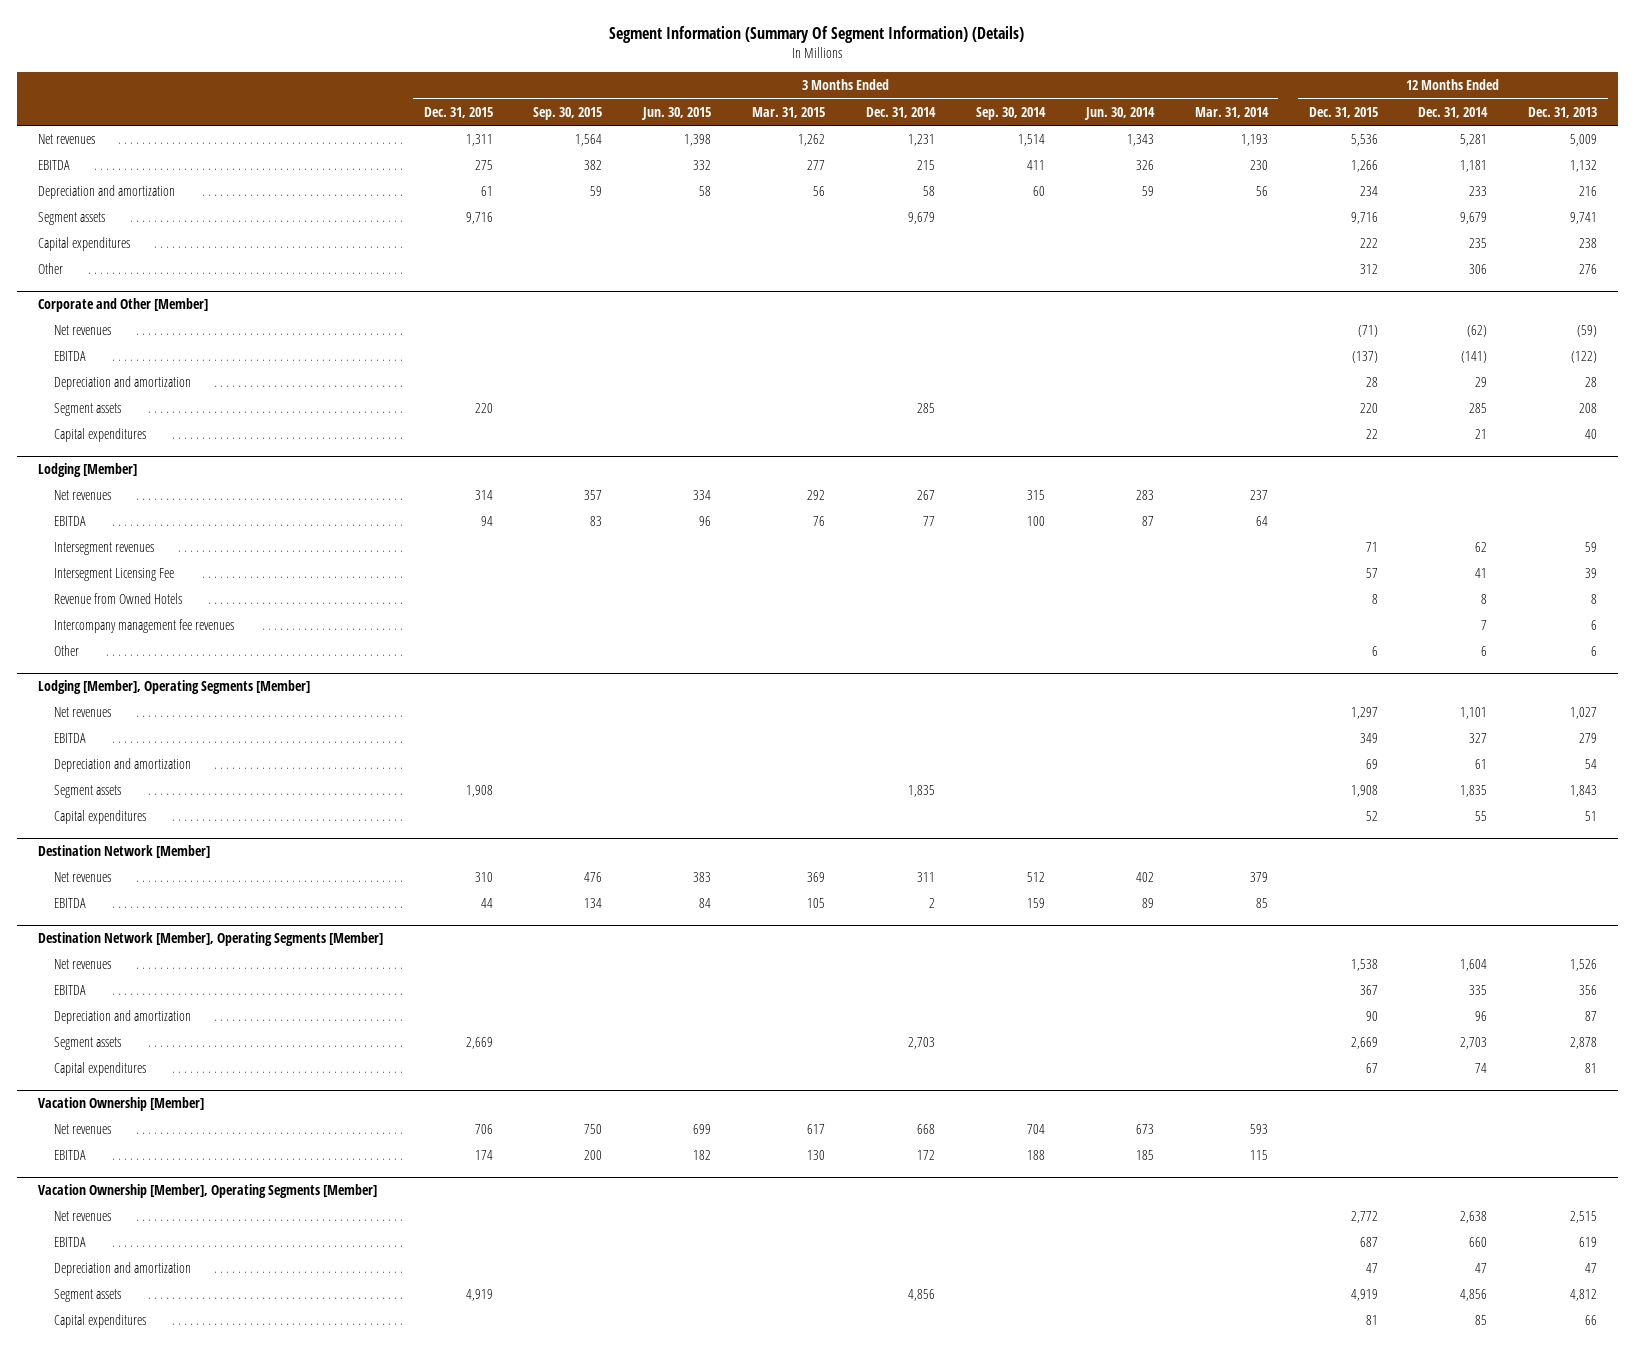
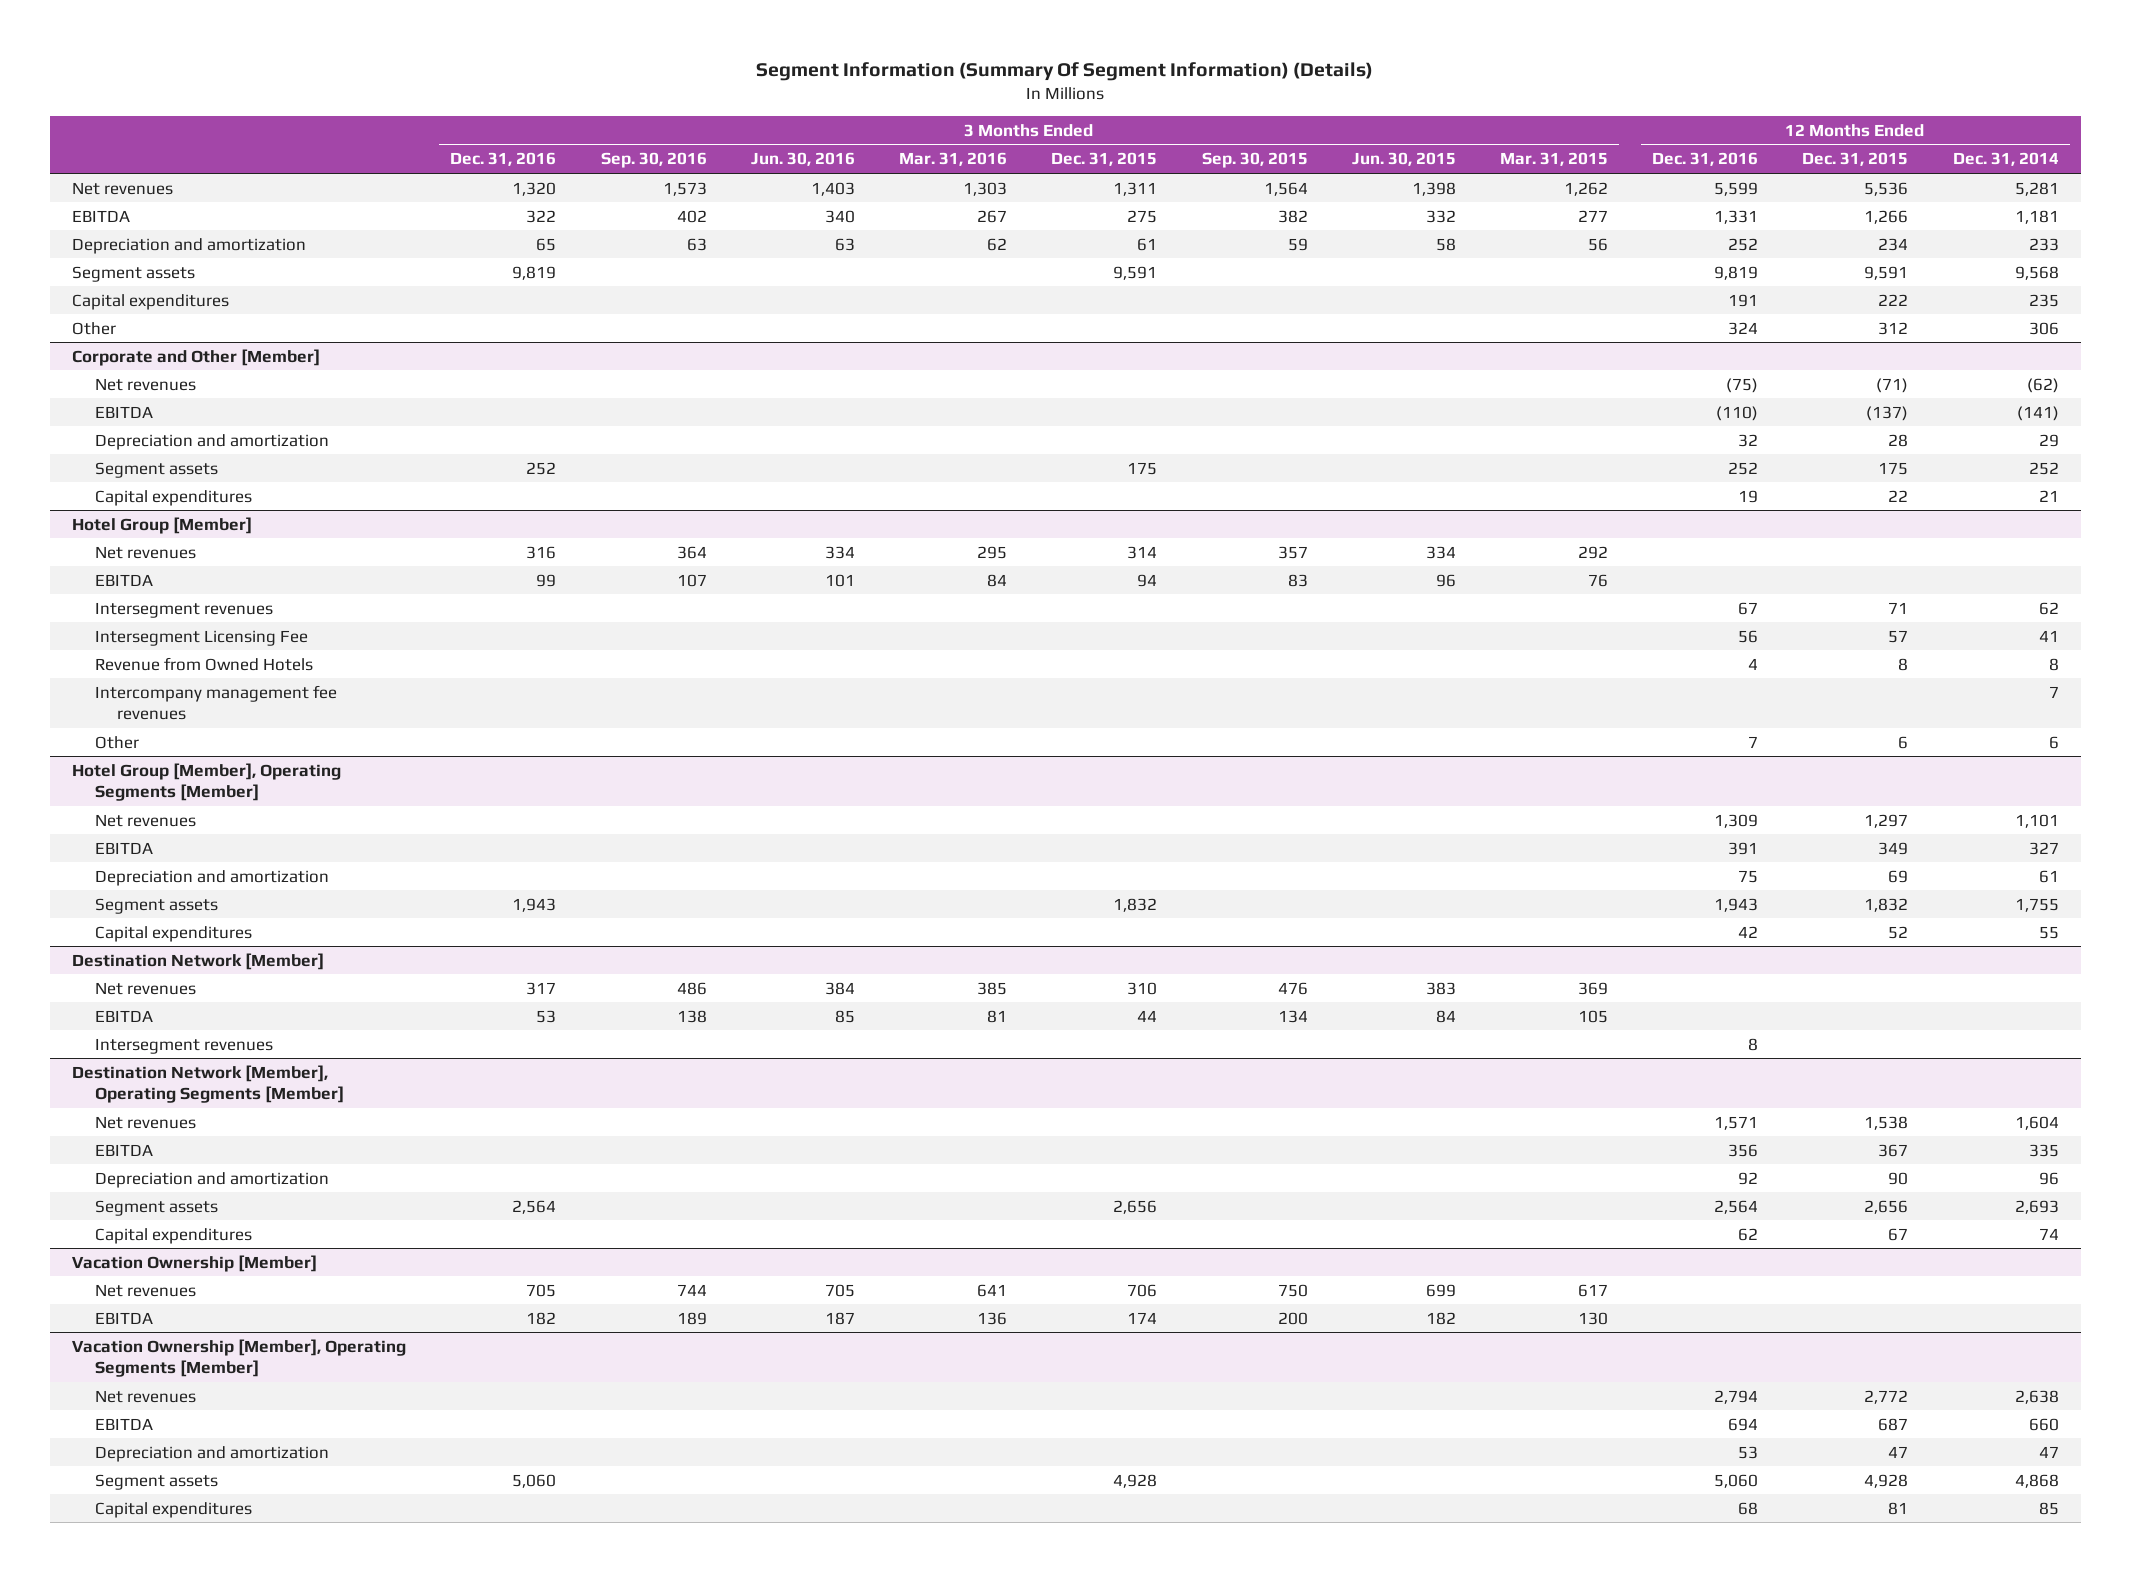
- | 3 Months Ended Dec. 31, 2015 | 3 Months Ended Sep. 30, 2015 | 3 Months Ended Jun. 30, 2015 | 3 Months Ended Mar. 31, 2015 | 3 Months Ended Dec. 31, 2014 | 3 Months Ended Sep. 30, 2014 | 3 Months Ended Jun. 30, 2014 | 3 Months Ended Mar. 31, 2014 | 12 Months Ended Dec. 31, 2015 | 12 Months Ended Dec. 31, 2014 | 12 Months Ended Dec. 31, 2013
+ | 3 Months Ended Dec. 31, 2016 | 3 Months Ended Sep. 30, 2016 | 3 Months Ended Jun. 30, 2016 | 3 Months Ended Mar. 31, 2016 | 3 Months Ended Dec. 31, 2015 | 3 Months Ended Sep. 30, 2015 | 3 Months Ended Jun. 30, 2015 | 3 Months Ended Mar. 31, 2015 | 12 Months Ended Dec. 31, 2016 | 12 Months Ended Dec. 31, 2015 | 12 Months Ended Dec. 31, 2014
- Segment assets | 9,716 | | | | 9,679 | | | | 9,716 | 9,679 | 9,741
+ Segment assets | 9,819 | | | | 9,591 | | | | 9,819 | 9,591 | 9,568
@ Corporate and Other [Member]
- Segment assets | 220 | | | | 285 | | | | 220 | 285 | 208
+ Segment assets | 252 | | | | 175 | | | | 252 | 175 | 252
- Lodging [Member]
+ Hotel Group [Member]
- Lodging [Member], Operating Segments [Member]
+ Hotel Group [Member], Operating Segments [Member]
- Segment assets | 1,908 | | | | 1,835 | | | | 1,908 | 1,835 | 1,843
+ Segment assets | 1,943 | | | | 1,832 | | | | 1,943 | 1,832 | 1,755
@ Destination Network [Member]
+ Intersegment revenues | | | | | | | | | 8 | |
@ Destination Network [Member], Operating Segments [Member]
- Segment assets | 2,669 | | | | 2,703 | | | | 2,669 | 2,703 | 2,878
+ Segment assets | 2,564 | | | | 2,656 | | | | 2,564 | 2,656 | 2,693
@ Vacation Ownership [Member], Operating Segments [Member]
- Segment assets | 4,919 | | | | 4,856 | | | | 4,919 | 4,856 | 4,812
+ Segment assets | 5,060 | | | | 4,928 | | | | 5,060 | 4,928 | 4,868

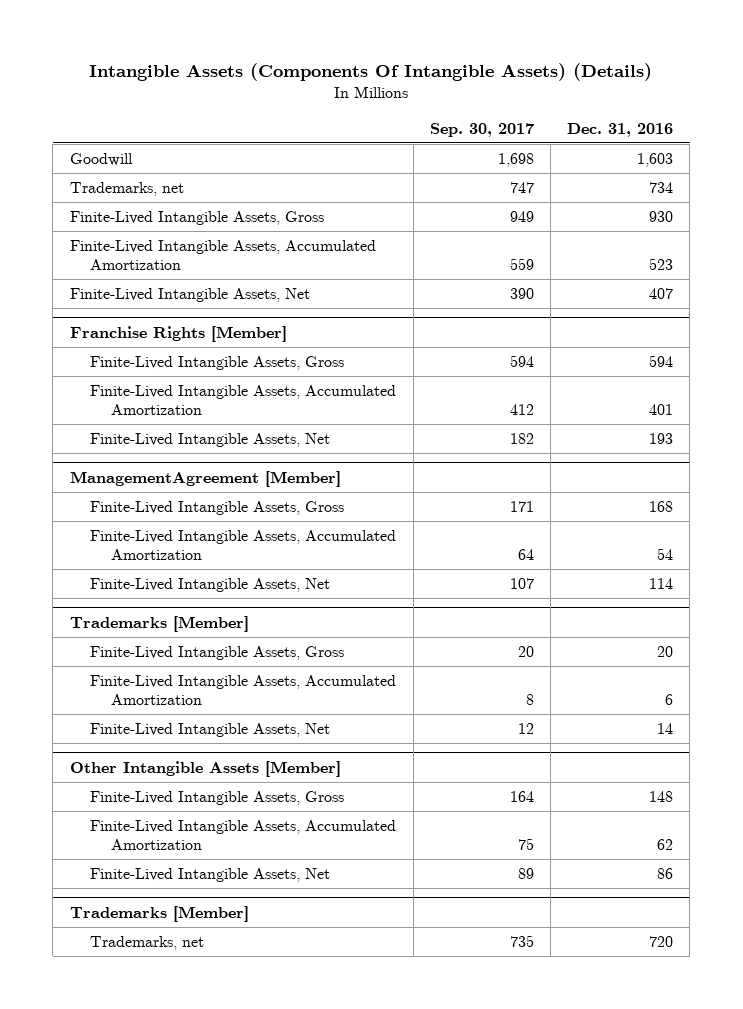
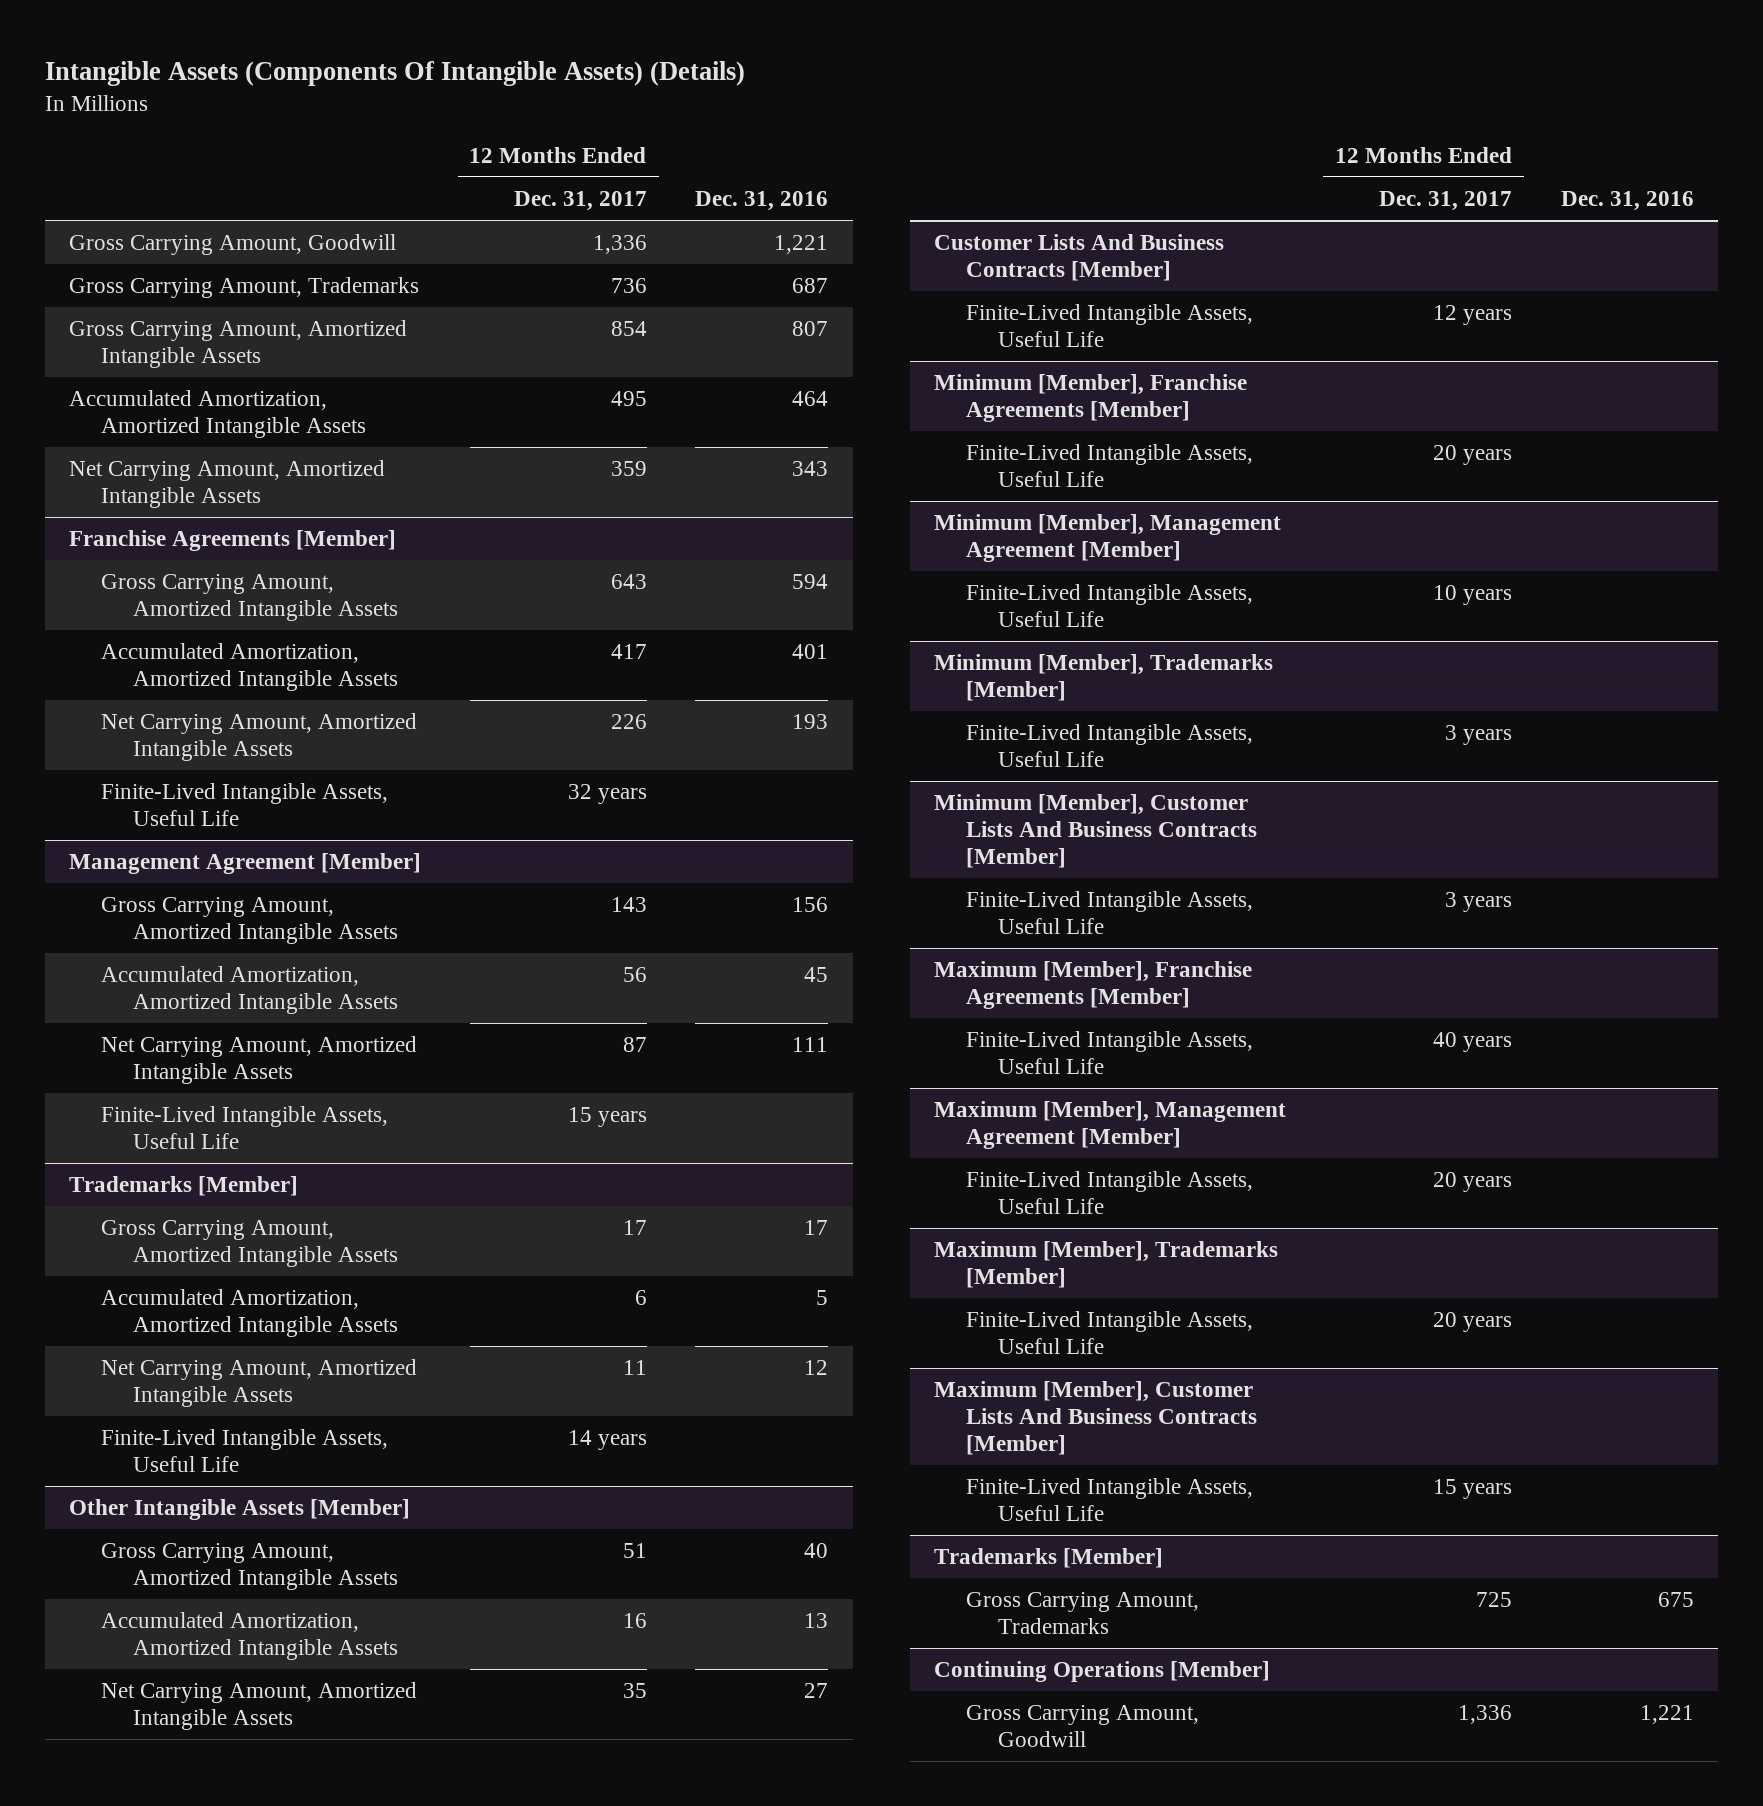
- | Sep. 30, 2017 | Dec. 31, 2016
+ | 12 Months Ended Dec. 31, 2017 | Dec. 31, 2016
- Goodwill | 1,698 | 1,603
- Trademarks, net | 747 | 734
- Finite-Lived Intangible Assets, Gross | 949 | 930
- Finite-Lived Intangible Assets, Accumulated Amortization | 559 | 523
- Finite-Lived Intangible Assets, Net | 390 | 407
- Franchise Rights [Member]
- Finite-Lived Intangible Assets, Gross | 594 | 594
- Finite-Lived Intangible Assets, Accumulated Amortization | 412 | 401
- Finite-Lived Intangible Assets, Net | 182 | 193
- ManagementAgreement [Member]
- Finite-Lived Intangible Assets, Gross | 171 | 168
- Finite-Lived Intangible Assets, Accumulated Amortization | 64 | 54
- Finite-Lived Intangible Assets, Net | 107 | 114
+ Gross Carrying Amount, Goodwill | 1,336 | 1,221
+ Gross Carrying Amount, Trademarks | 736 | 687
+ Gross Carrying Amount, Amortized Intangible Assets | 854 | 807
+ Accumulated Amortization, Amortized Intangible Assets | 495 | 464
+ Net Carrying Amount, Amortized Intangible Assets | 359 | 343
+ Franchise Agreements [Member]
+ Gross Carrying Amount, Amortized Intangible Assets | 643 | 594
+ Accumulated Amortization, Amortized Intangible Assets | 417 | 401
+ Net Carrying Amount, Amortized Intangible Assets | 226 | 193
+ Finite-Lived Intangible Assets, Useful Life | 32 years |
+ Management Agreement [Member]
+ Gross Carrying Amount, Amortized Intangible Assets | 143 | 156
+ Accumulated Amortization, Amortized Intangible Assets | 56 | 45
+ Net Carrying Amount, Amortized Intangible Assets | 87 | 111
+ Finite-Lived Intangible Assets, Useful Life | 15 years |
@ Trademarks [Member]
- Finite-Lived Intangible Assets, Gross | 20 | 20
- Finite-Lived Intangible Assets, Accumulated Amortization | 8 | 6
- Finite-Lived Intangible Assets, Net | 12 | 14
+ Gross Carrying Amount, Amortized Intangible Assets | 17 | 17
+ Accumulated Amortization, Amortized Intangible Assets | 6 | 5
+ Net Carrying Amount, Amortized Intangible Assets | 11 | 12
+ Finite-Lived Intangible Assets, Useful Life | 14 years |
@ Other Intangible Assets [Member]
- Finite-Lived Intangible Assets, Gross | 164 | 148
- Finite-Lived Intangible Assets, Accumulated Amortization | 75 | 62
- Finite-Lived Intangible Assets, Net | 89 | 86
+ Gross Carrying Amount, Amortized Intangible Assets | 51 | 40
+ Accumulated Amortization, Amortized Intangible Assets | 16 | 13
+ Net Carrying Amount, Amortized Intangible Assets | 35 | 27
+ Customer Lists And Business Contracts [Member]
+ Finite-Lived Intangible Assets, Useful Life | 12 years |
+ Minimum [Member], Franchise Agreements [Member]
+ Finite-Lived Intangible Assets, Useful Life | 20 years |
+ Minimum [Member], Management Agreement [Member]
+ Finite-Lived Intangible Assets, Useful Life | 10 years |
+ Minimum [Member], Trademarks [Member]
+ Finite-Lived Intangible Assets, Useful Life | 3 years |
+ Minimum [Member], Customer Lists And Business Contracts [Member]
+ Finite-Lived Intangible Assets, Useful Life | 3 years |
+ Maximum [Member], Franchise Agreements [Member]
+ Finite-Lived Intangible Assets, Useful Life | 40 years |
+ Maximum [Member], Management Agreement [Member]
+ Finite-Lived Intangible Assets, Useful Life | 20 years |
+ Maximum [Member], Trademarks [Member]
+ Finite-Lived Intangible Assets, Useful Life | 20 years |
+ Maximum [Member], Customer Lists And Business Contracts [Member]
+ Finite-Lived Intangible Assets, Useful Life | 15 years |
@ Trademarks [Member]
- Trademarks, net | 735 | 720
+ Gross Carrying Amount, Trademarks | 725 | 675
+ Continuing Operations [Member]
+ Gross Carrying Amount, Goodwill | 1,336 | 1,221

